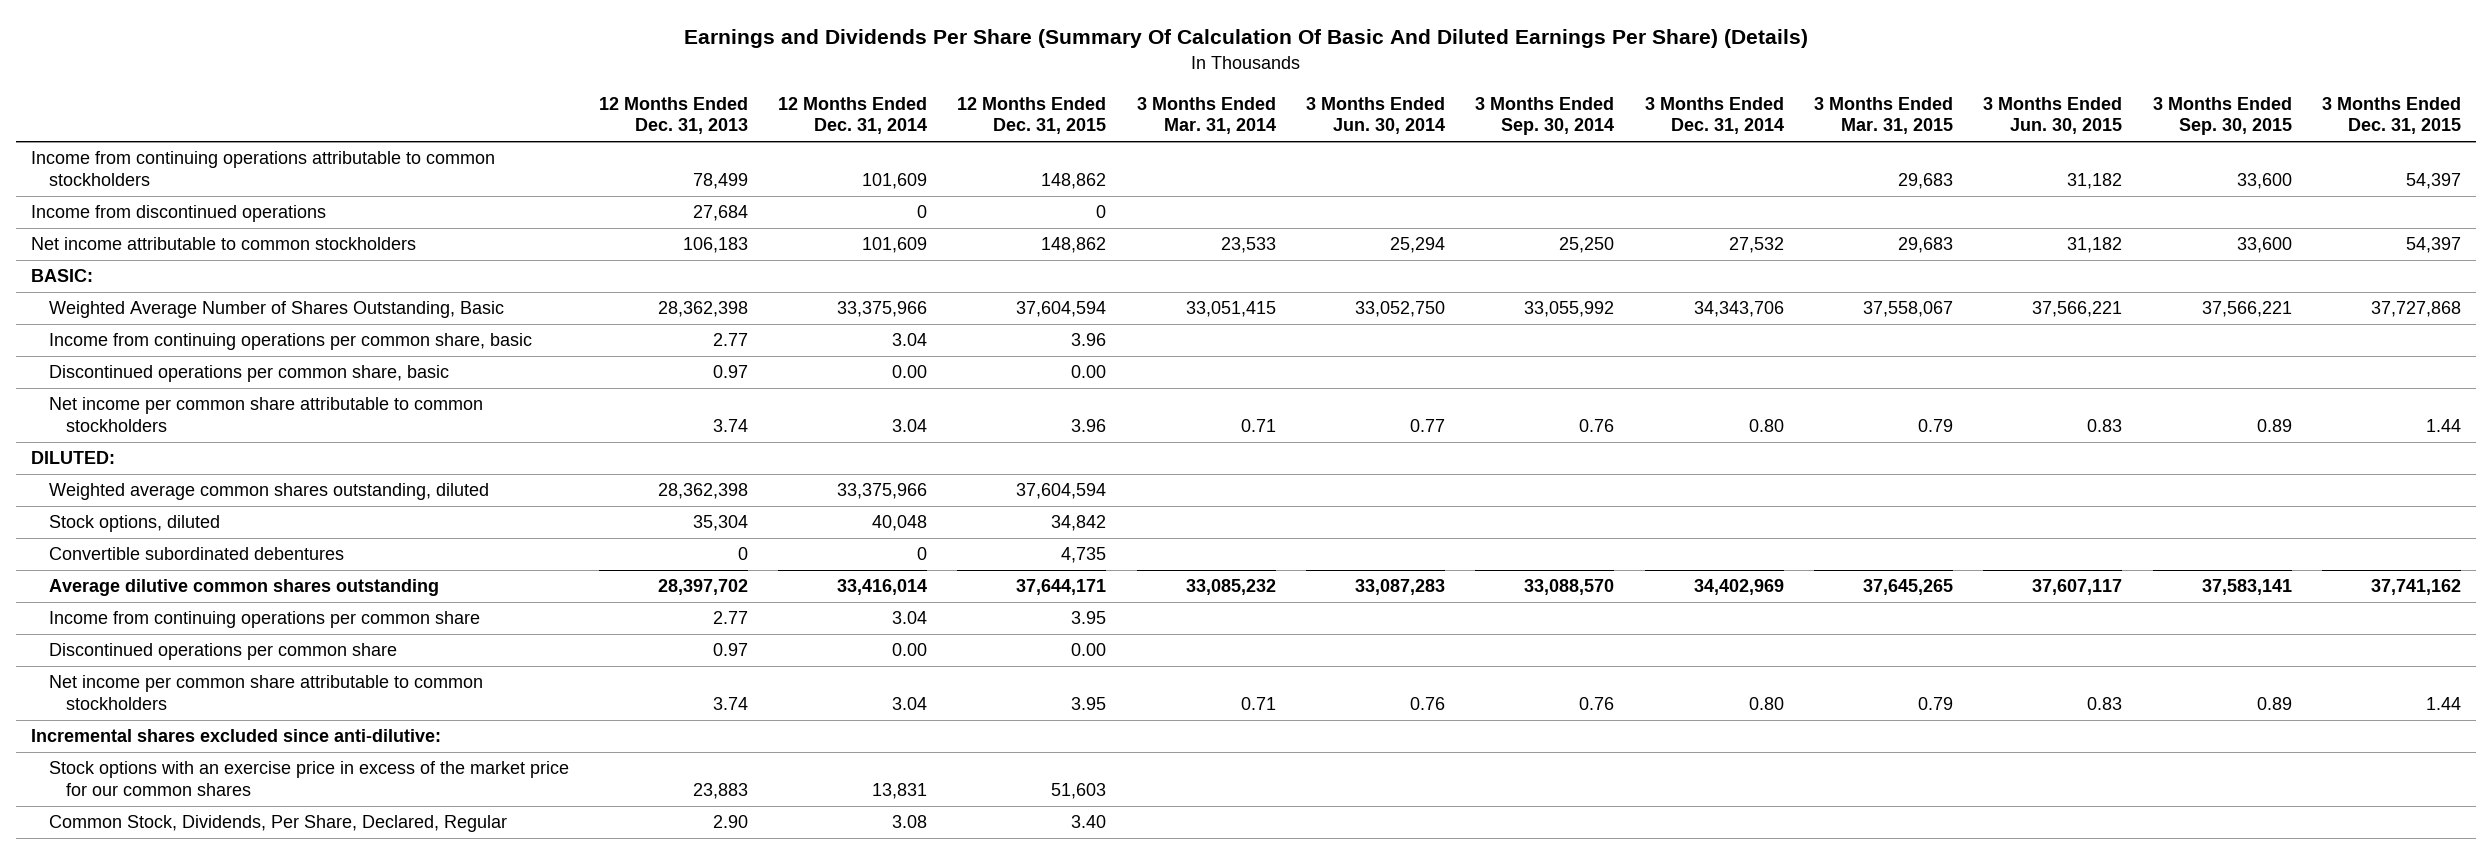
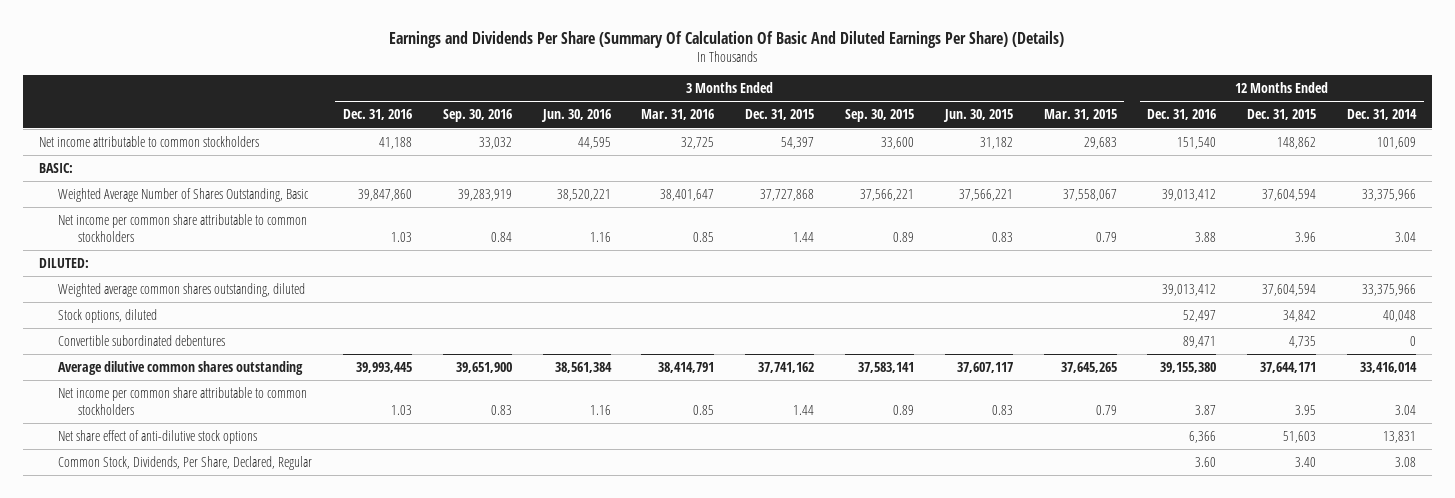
- | 12 Months Ended Dec. 31, 2013 | 12 Months Ended Dec. 31, 2014 | 12 Months Ended Dec. 31, 2015 | 3 Months Ended Mar. 31, 2014 | 3 Months Ended Jun. 30, 2014 | 3 Months Ended Sep. 30, 2014 | 3 Months Ended Dec. 31, 2014 | 3 Months Ended Mar. 31, 2015 | 3 Months Ended Jun. 30, 2015 | 3 Months Ended Sep. 30, 2015 | 3 Months Ended Dec. 31, 2015
+ | 3 Months Ended Dec. 31, 2016 | 3 Months Ended Sep. 30, 2016 | 3 Months Ended Jun. 30, 2016 | 3 Months Ended Mar. 31, 2016 | 3 Months Ended Dec. 31, 2015 | 3 Months Ended Sep. 30, 2015 | 3 Months Ended Jun. 30, 2015 | 3 Months Ended Mar. 31, 2015 | 12 Months Ended Dec. 31, 2016 | 12 Months Ended Dec. 31, 2015 | 12 Months Ended Dec. 31, 2014
- Income from continuing operations attributable to common stockholders | 78,499 | 101,609 | 148,862 | | | | | 29,683 | 31,182 | 33,600 | 54,397
- Income from discontinued operations | 27,684 | 0 | 0 | | | | | | | |
- Income from continuing operations per common share, basic | 2.77 | 3.04 | 3.96 | | | | | | | |
- Discontinued operations per common share, basic | 0.97 | 0.00 | 0.00 | | | | | | | |
- Income from continuing operations per common share | 2.77 | 3.04 | 3.95 | | | | | | | |
- Discontinued operations per common share | 0.97 | 0.00 | 0.00 | | | | | | | |
- Incremental shares excluded since anti-dilutive:
- Stock options with an exercise price in excess of the market price for our common shares | 23,883 | 13,831 | 51,603 | | | | | | | |
+ Net share effect of anti-dilutive stock options | | | | | | | | | 6,366 | 51,603 | 13,831

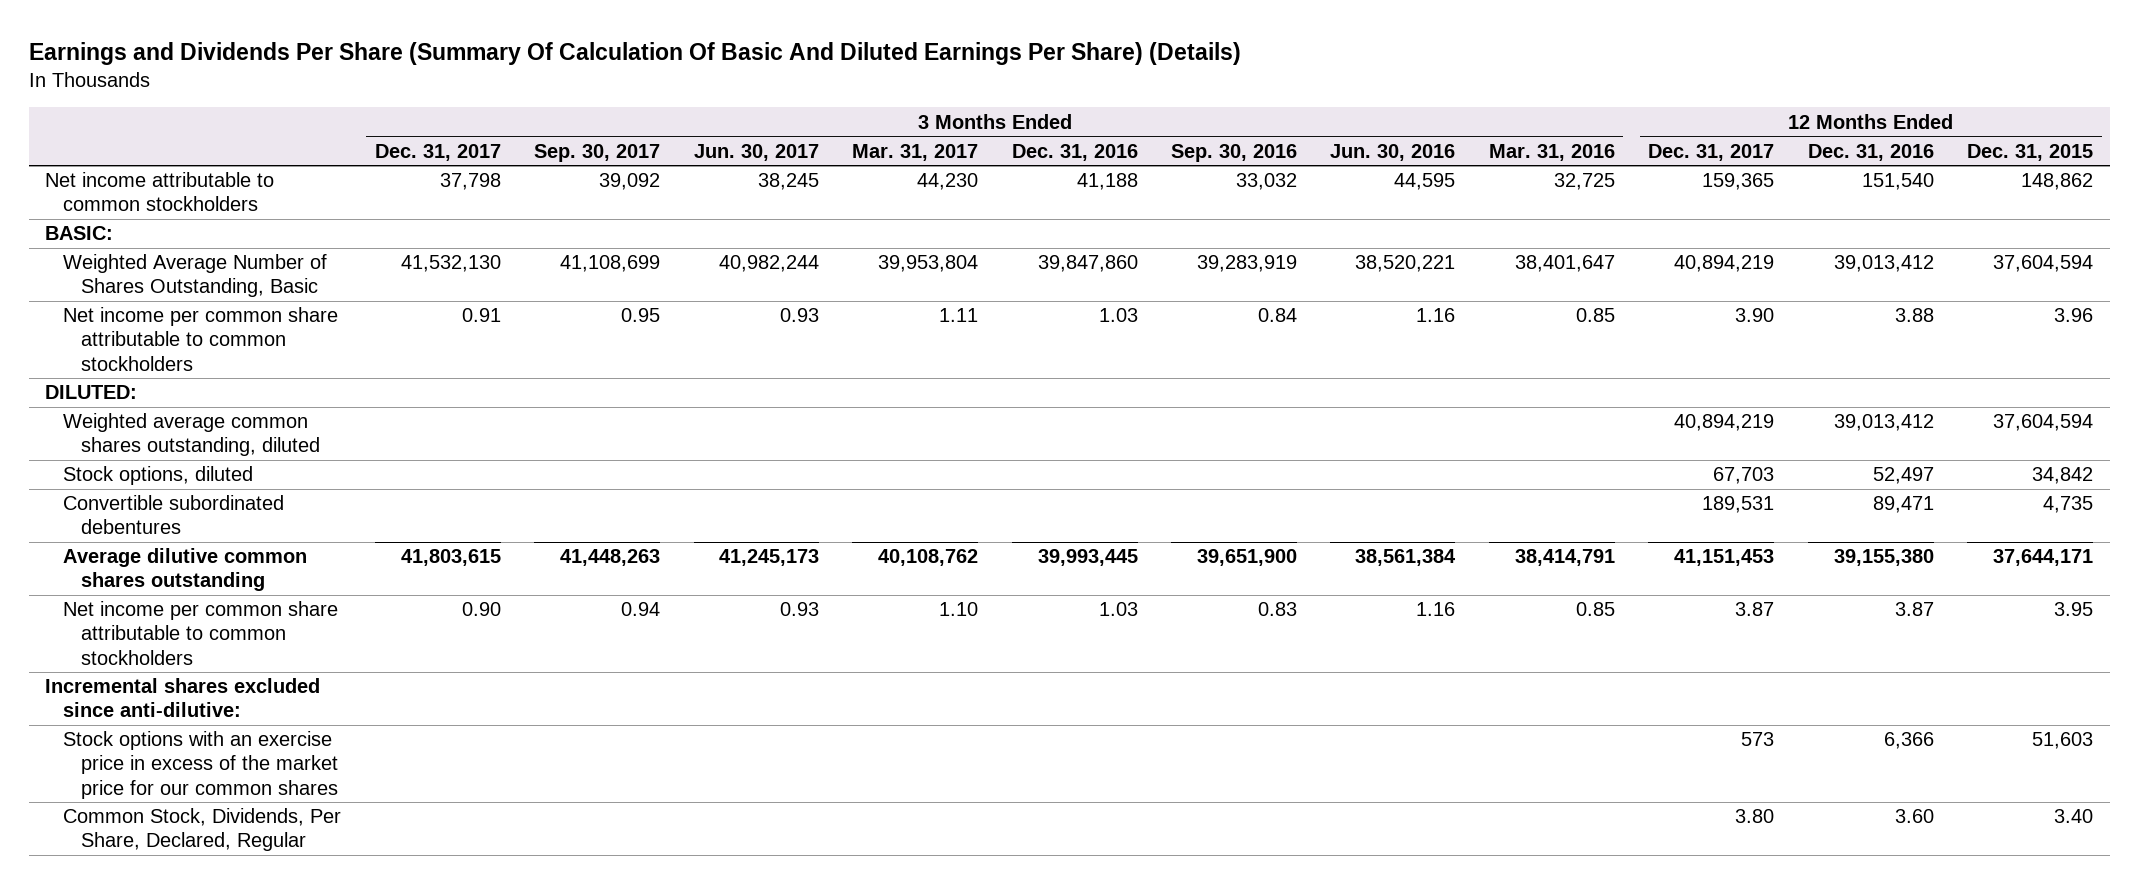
- | 3 Months Ended Dec. 31, 2016 | 3 Months Ended Sep. 30, 2016 | 3 Months Ended Jun. 30, 2016 | 3 Months Ended Mar. 31, 2016 | 3 Months Ended Dec. 31, 2015 | 3 Months Ended Sep. 30, 2015 | 3 Months Ended Jun. 30, 2015 | 3 Months Ended Mar. 31, 2015 | 12 Months Ended Dec. 31, 2016 | 12 Months Ended Dec. 31, 2015 | 12 Months Ended Dec. 31, 2014
+ | 3 Months Ended Dec. 31, 2017 | 3 Months Ended Sep. 30, 2017 | 3 Months Ended Jun. 30, 2017 | 3 Months Ended Mar. 31, 2017 | 3 Months Ended Dec. 31, 2016 | 3 Months Ended Sep. 30, 2016 | 3 Months Ended Jun. 30, 2016 | 3 Months Ended Mar. 31, 2016 | 12 Months Ended Dec. 31, 2017 | 12 Months Ended Dec. 31, 2016 | 12 Months Ended Dec. 31, 2015
- Net share effect of anti-dilutive stock options | | | | | | | | | 6,366 | 51,603 | 13,831
+ Incremental shares excluded since anti-dilutive:
+ Stock options with an exercise price in excess of the market price for our common shares | | | | | | | | | 573 | 6,366 | 51,603

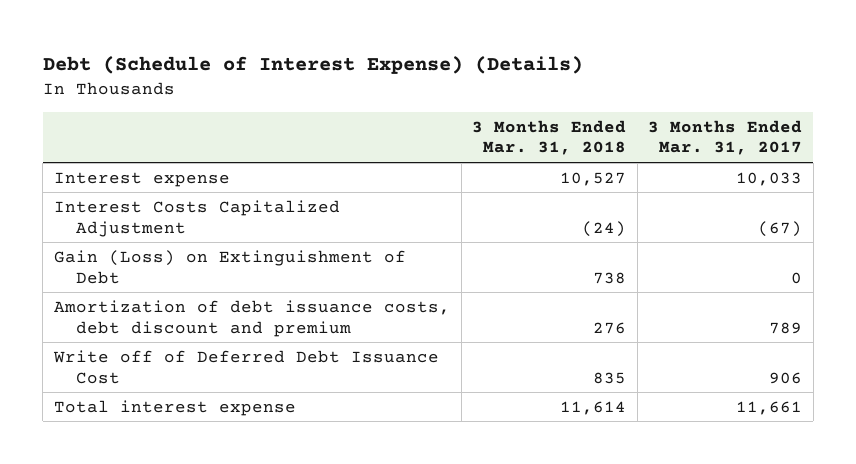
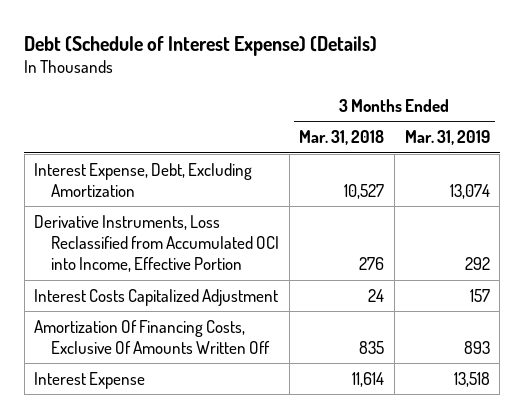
- | 3 Months Ended Mar. 31, 2018 | 3 Months Ended Mar. 31, 2017
+ | 3 Months Ended Mar. 31, 2018 | 3 Months Ended Mar. 31, 2019
- Interest expense | 10,527 | 10,033
- Interest Costs Capitalized Adjustment | (24) | (67)
- Gain (Loss) on Extinguishment of Debt | 738 | 0
- Amortization of debt issuance costs, debt discount and premium | 276 | 789
- Write off of Deferred Debt Issuance Cost | 835 | 906
- Total interest expense | 11,614 | 11,661
+ Interest Expense, Debt, Excluding Amortization | 10,527 | 13,074
+ Derivative Instruments, Loss Reclassified from Accumulated OCI into Income, Effective Portion | 276 | 292
+ Interest Costs Capitalized Adjustment | 24 | 157
+ Amortization Of Financing Costs, Exclusive Of Amounts Written Off | 835 | 893
+ Interest Expense | 11,614 | 13,518

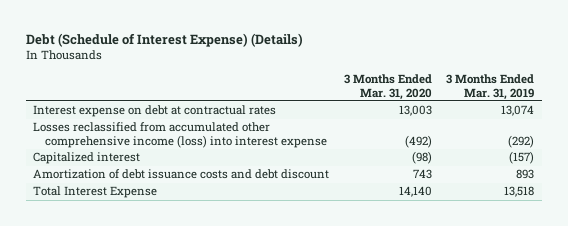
- | 3 Months Ended Mar. 31, 2018 | 3 Months Ended Mar. 31, 2019
+ | 3 Months Ended Mar. 31, 2020 | 3 Months Ended Mar. 31, 2019
- Interest Expense, Debt, Excluding Amortization | 10,527 | 13,074
- Derivative Instruments, Loss Reclassified from Accumulated OCI into Income, Effective Portion | 276 | 292
- Interest Costs Capitalized Adjustment | 24 | 157
- Amortization Of Financing Costs, Exclusive Of Amounts Written Off | 835 | 893
- Interest Expense | 11,614 | 13,518
+ Interest expense on debt at contractual rates | 13,003 | 13,074
+ Losses reclassified from accumulated other comprehensive income (loss) into interest expense | (492) | (292)
+ Capitalized interest | (98) | (157)
+ Amortization of debt issuance costs and debt discount | 743 | 893
+ Total Interest Expense | 14,140 | 13,518

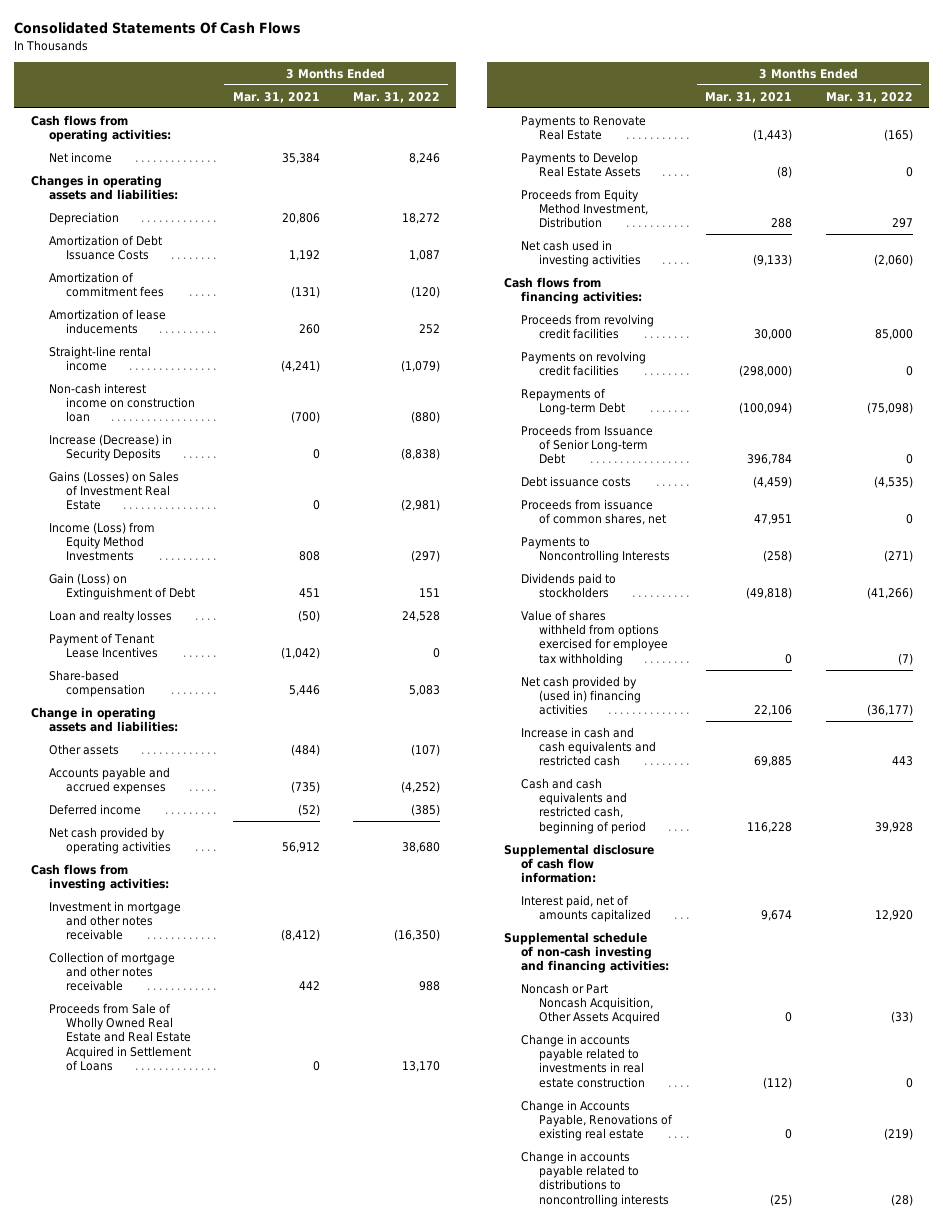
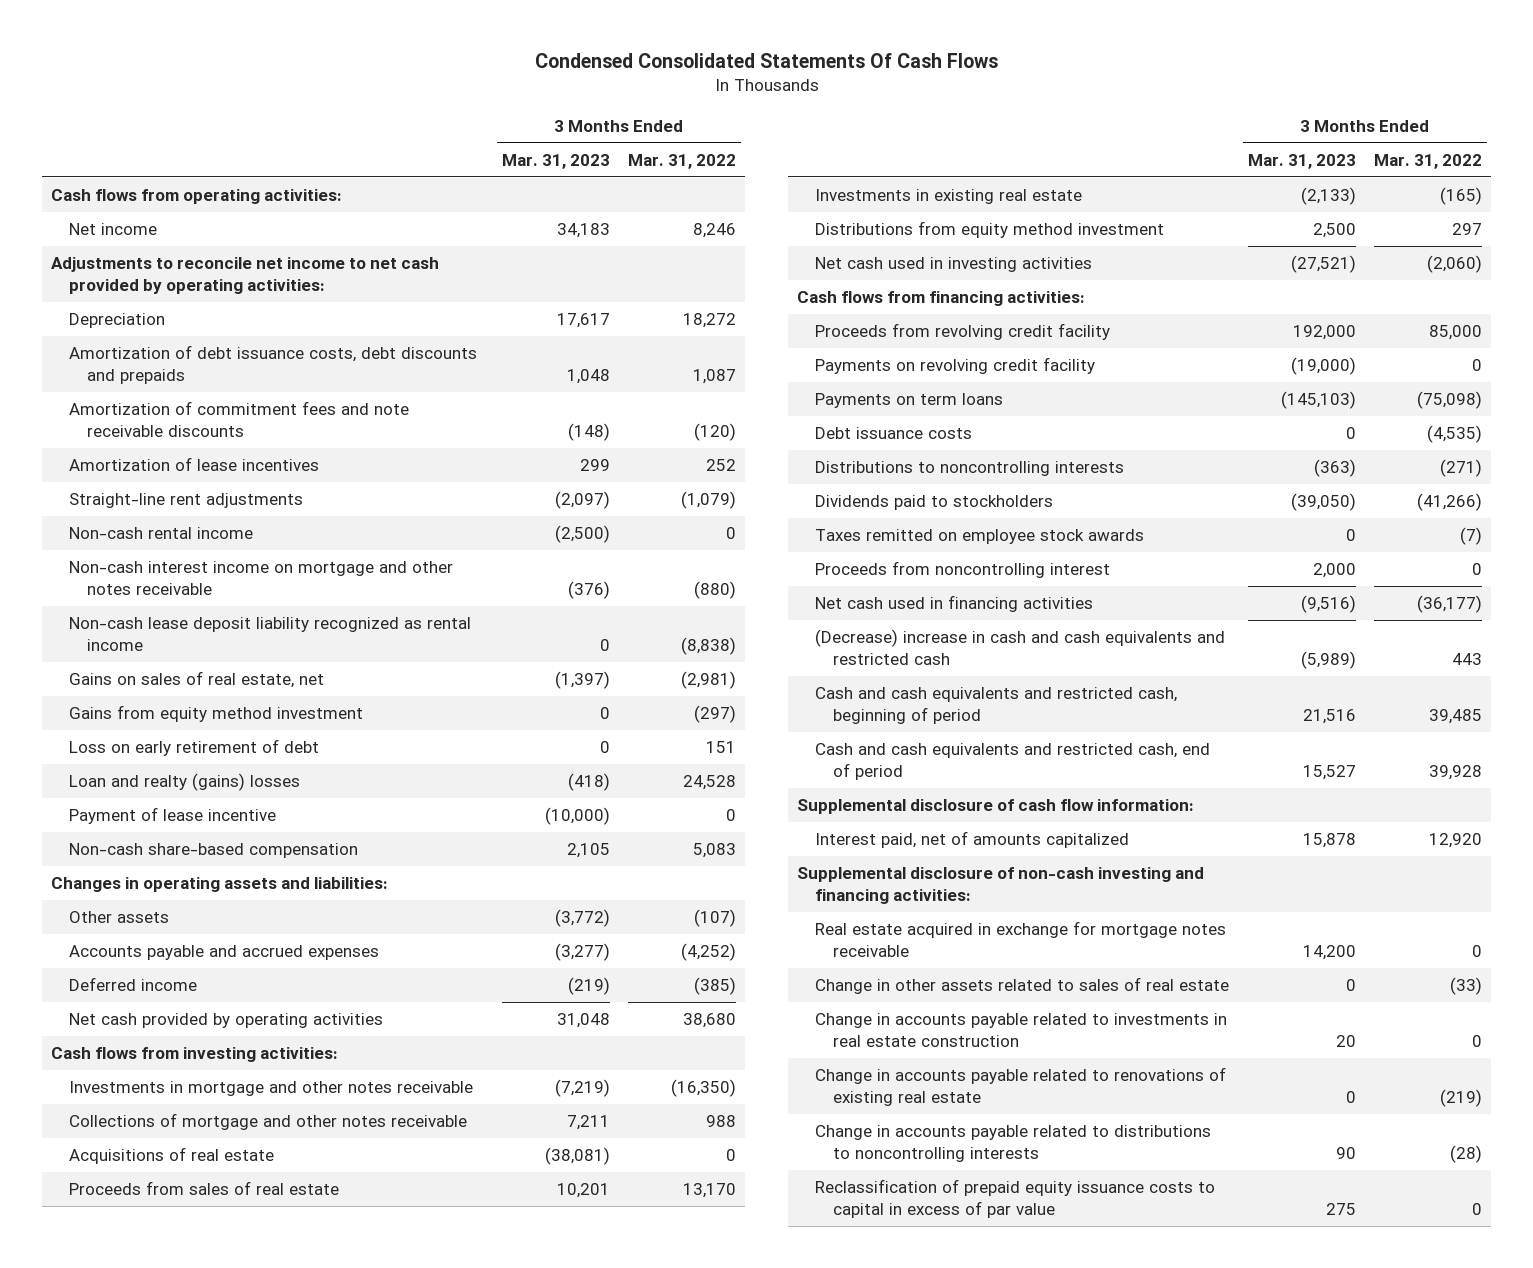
- Consolidated Statements Of Cash Flows
+ Condensed Consolidated Statements Of Cash Flows
- | 3 Months Ended Mar. 31, 2021 | 3 Months Ended Mar. 31, 2022
+ | 3 Months Ended Mar. 31, 2023 | 3 Months Ended Mar. 31, 2022
+ Adjustments to reconcile net income to net cash provided by operating activities:
- Amortization of Debt Issuance Costs | 1,192 | 1,087
- Amortization of commitment fees | (131) | (120)
- Amortization of lease inducements | 260 | 252
- Straight-line rental income | (4,241) | (1,079)
- Non-cash interest income on construction loan | (700) | (880)
- Increase (Decrease) in Security Deposits | 0 | (8,838)
- Gains (Losses) on Sales of Investment Real Estate | 0 | (2,981)
- Income (Loss) from Equity Method Investments | 808 | (297)
- Gain (Loss) on Extinguishment of Debt | 451 | 151
- Loan and realty losses | (50) | 24,528
- Payment of Tenant Lease Incentives | (1,042) | 0
- Share-based compensation | 5,446 | 5,083
- Change in operating assets and liabilities:
+ Amortization of debt issuance costs, debt discounts and prepaids | 1,048 | 1,087
+ Amortization of commitment fees and note receivable discounts | (148) | (120)
+ Amortization of lease incentives | 299 | 252
+ Straight-line rent adjustments | (2,097) | (1,079)
+ Non-cash rental income | (2,500) | 0
+ Non-cash interest income on mortgage and other notes receivable | (376) | (880)
+ Non-cash lease deposit liability recognized as rental income | 0 | (8,838)
+ Gains on sales of real estate, net | (1,397) | (2,981)
+ Gains from equity method investment | 0 | (297)
+ Loss on early retirement of debt | 0 | 151
+ Loan and realty (gains) losses | (418) | 24,528
+ Payment of lease incentive | (10,000) | 0
+ Non-cash share-based compensation | 2,105 | 5,083
moved down: Changes in operating assets and liabilities:
- Investment in mortgage and other notes receivable | (8,412) | (16,350)
- Collection of mortgage and other notes receivable | 442 | 988
- Proceeds from Sale of Wholly Owned Real Estate and Real Estate Acquired in Settlement of Loans | 0 | 13,170
- Payments to Renovate Real Estate | (1,443) | (165)
- Payments to Develop Real Estate Assets | (8) | 0
- Proceeds from Equity Method Investment, Distribution | 288 | 297
+ Investments in mortgage and other notes receivable | (7,219) | (16,350)
+ Collections of mortgage and other notes receivable | 7,211 | 988
+ Acquisitions of real estate | (38,081) | 0
+ Proceeds from sales of real estate | 10,201 | 13,170
+ Investments in existing real estate | (2,133) | (165)
+ Distributions from equity method investment | 2,500 | 297
- Proceeds from revolving credit facilities | 30,000 | 85,000
- Payments on revolving credit facilities | (298,000) | 0
- Repayments of Long-term Debt | (100,094) | (75,098)
- Proceeds from Issuance of Senior Long-term Debt | 396,784 | 0
+ Proceeds from revolving credit facility | 192,000 | 85,000
+ Payments on revolving credit facility | (19,000) | 0
+ Payments on term loans | (145,103) | (75,098)
- Proceeds from issuance of common shares, net | 47,951 | 0
- Payments to Noncontrolling Interests | (258) | (271)
+ Distributions to noncontrolling interests | (363) | (271)
- Value of shares withheld from options exercised for employee tax withholding | 0 | (7)
- Net cash provided by (used in) financing activities | 22,106 | (36,177)
- Increase in cash and cash equivalents and restricted cash | 69,885 | 443
- Cash and cash equivalents and restricted cash, beginning of period | 116,228 | 39,928
+ Taxes remitted on employee stock awards | 0 | (7)
+ Proceeds from noncontrolling interest | 2,000 | 0
+ Net cash used in financing activities | (9,516) | (36,177)
+ (Decrease) increase in cash and cash equivalents and restricted cash | (5,989) | 443
+ Cash and cash equivalents and restricted cash, beginning of period | 21,516 | 39,485
+ Cash and cash equivalents and restricted cash, end of period | 15,527 | 39,928
- Supplemental schedule of non-cash investing and financing activities:
- Noncash or Part Noncash Acquisition, Other Assets Acquired | 0 | (33)
+ Supplemental disclosure of non-cash investing and financing activities:
+ Real estate acquired in exchange for mortgage notes receivable | 14,200 | 0
+ Change in other assets related to sales of real estate | 0 | (33)
- Change in Accounts Payable, Renovations of existing real estate | 0 | (219)
+ Change in accounts payable related to renovations of existing real estate | 0 | (219)
+ Reclassification of prepaid equity issuance costs to capital in excess of par value | 275 | 0

